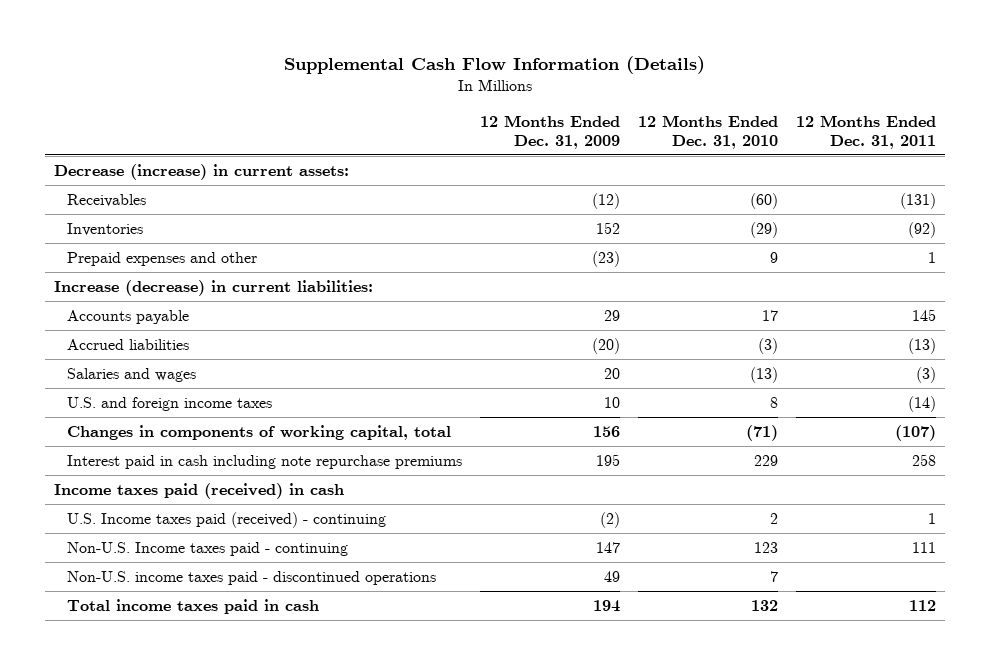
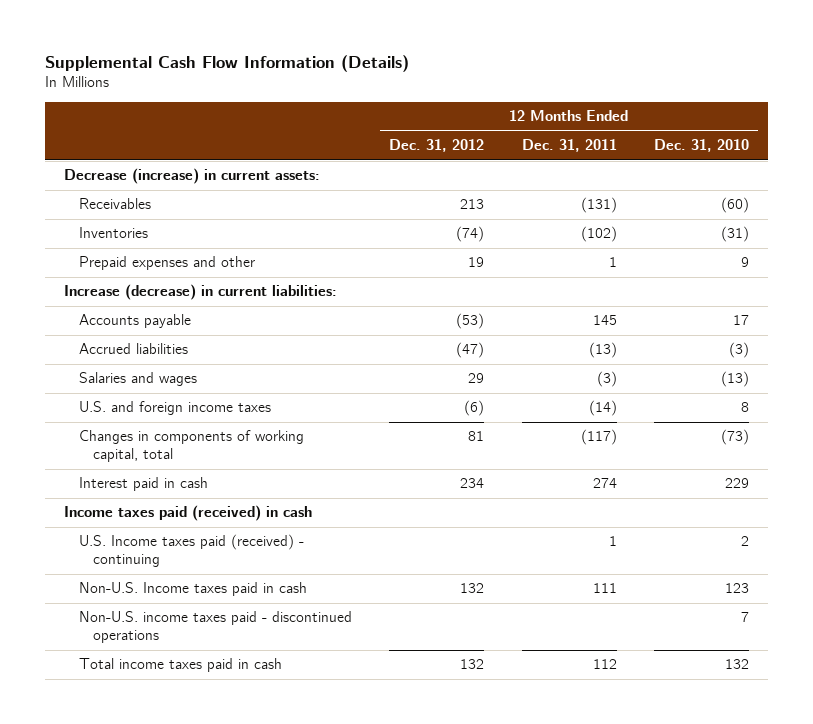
- | 12 Months Ended Dec. 31, 2009 | 12 Months Ended Dec. 31, 2010 | 12 Months Ended Dec. 31, 2011
+ | 12 Months Ended Dec. 31, 2012 | 12 Months Ended Dec. 31, 2011 | 12 Months Ended Dec. 31, 2010
- Inventories | 152 | (29) | (92)
+ Inventories | (74) | (102) | (31)
- Changes in components of working capital, total | 156 | (71) | (107)
- Interest paid in cash including note repurchase premiums | 195 | 229 | 258
+ Changes in components of working capital, total | 81 | (117) | (73)
+ Interest paid in cash | 234 | 274 | 229
- Non-U.S. Income taxes paid - continuing | 147 | 123 | 111
+ Non-U.S. Income taxes paid in cash | 132 | 111 | 123

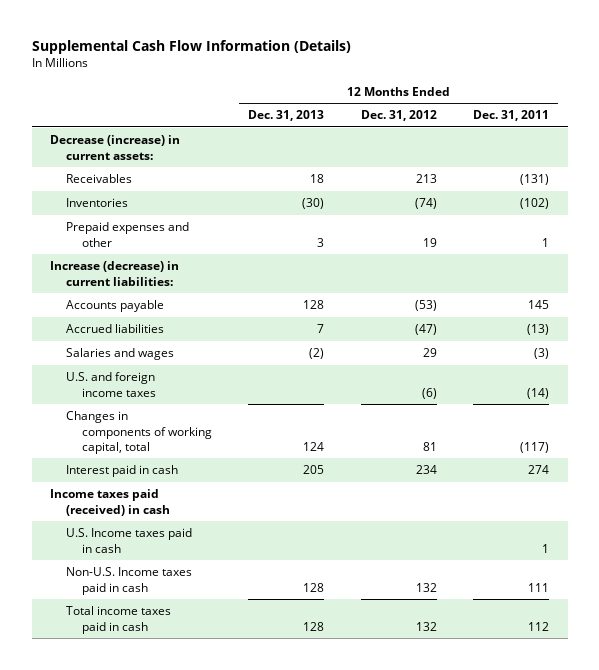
- | 12 Months Ended Dec. 31, 2012 | 12 Months Ended Dec. 31, 2011 | 12 Months Ended Dec. 31, 2010
+ | 12 Months Ended Dec. 31, 2013 | 12 Months Ended Dec. 31, 2012 | 12 Months Ended Dec. 31, 2011
- U.S. Income taxes paid (received) - continuing | | 1 | 2
+ U.S. Income taxes paid in cash | | | 1
- Non-U.S. income taxes paid - discontinued operations | | | 7

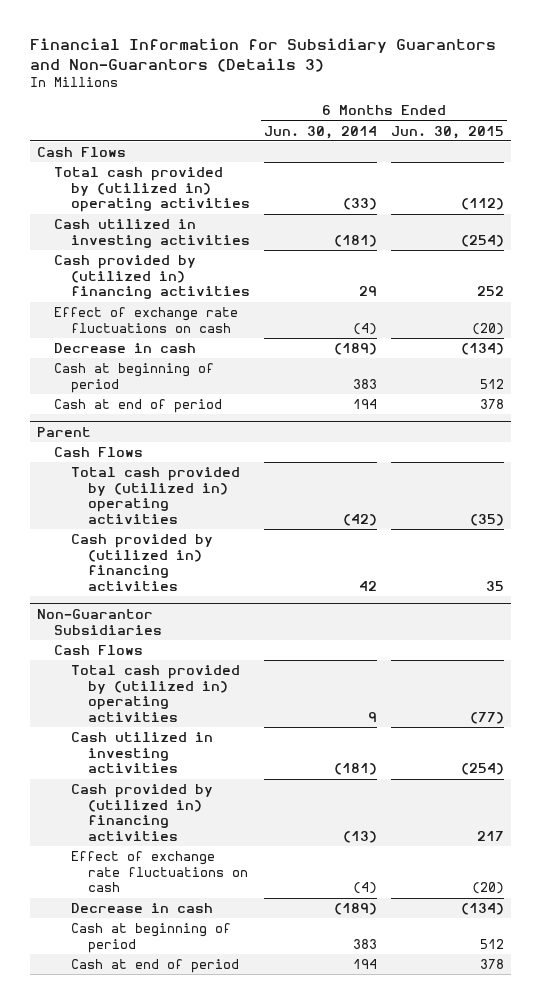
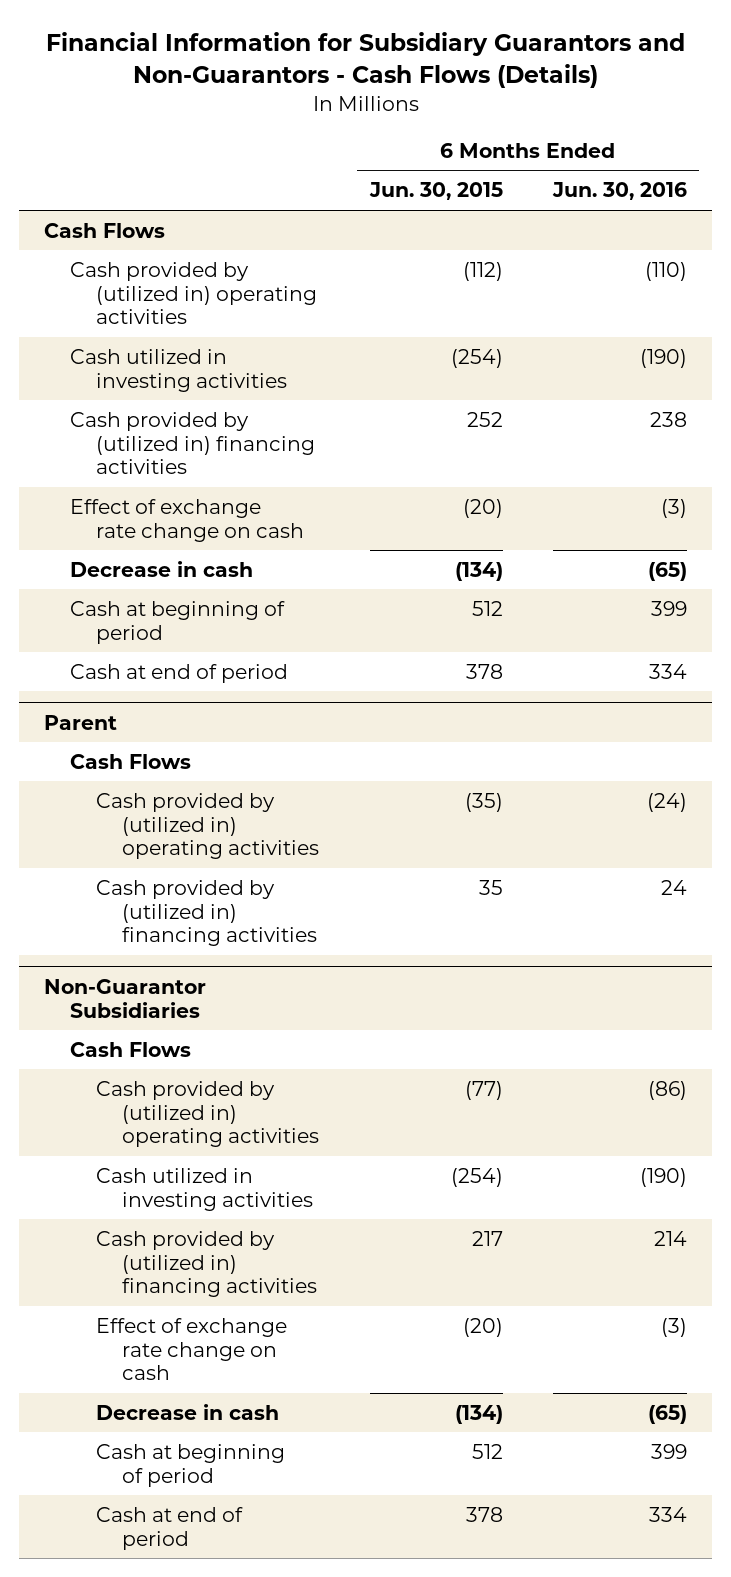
- Financial Information for Subsidiary Guarantors and Non-Guarantors (Details 3)
+ Financial Information for Subsidiary Guarantors and Non-Guarantors - Cash Flows (Details)
- | 6 Months Ended Jun. 30, 2014 | 6 Months Ended Jun. 30, 2015
+ | 6 Months Ended Jun. 30, 2015 | 6 Months Ended Jun. 30, 2016
- Total cash provided by (utilized in) operating activities | (33) | (112)
+ Cash provided by (utilized in) operating activities | (112) | (110)
- Effect of exchange rate fluctuations on cash | (4) | (20)
+ Effect of exchange rate change on cash | (20) | (3)
@ Parent
- Total cash provided by (utilized in) operating activities | (42) | (35)
+ Cash provided by (utilized in) operating activities | (35) | (24)
@ Non-Guarantor Subsidiaries
- Total cash provided by (utilized in) operating activities | 9 | (77)
+ Cash provided by (utilized in) operating activities | (77) | (86)
- Effect of exchange rate fluctuations on cash | (4) | (20)
+ Effect of exchange rate change on cash | (20) | (3)

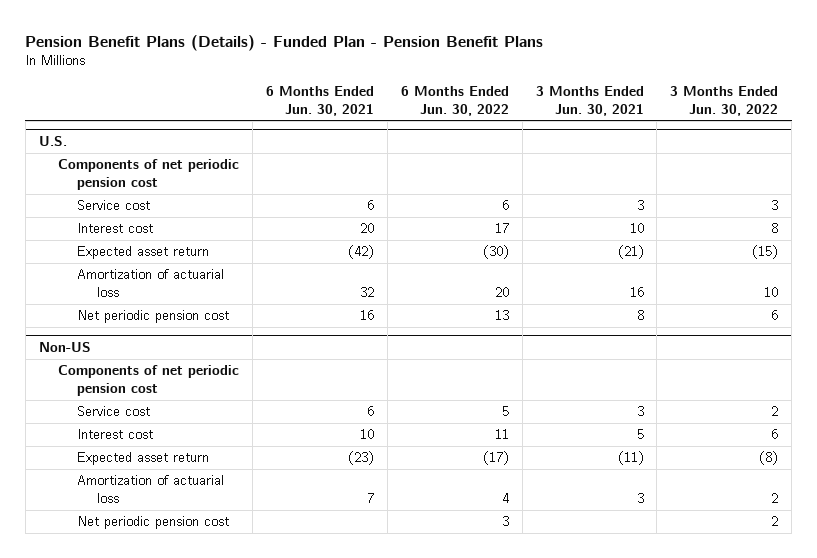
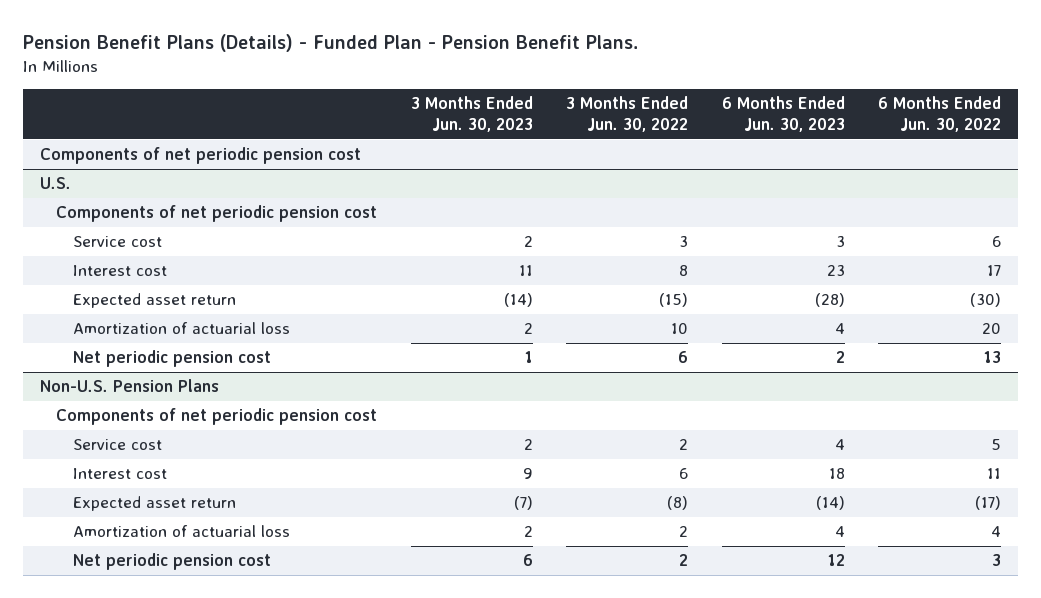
- Pension Benefit Plans (Details) - Funded Plan - Pension Benefit Plans
+ Pension Benefit Plans (Details) - Funded Plan - Pension Benefit Plans.
- | 6 Months Ended Jun. 30, 2021 | 6 Months Ended Jun. 30, 2022 | 3 Months Ended Jun. 30, 2021 | 3 Months Ended Jun. 30, 2022
+ | 3 Months Ended Jun. 30, 2023 | 3 Months Ended Jun. 30, 2022 | 6 Months Ended Jun. 30, 2023 | 6 Months Ended Jun. 30, 2022
+ Components of net periodic pension cost
- Non-US
+ Non-U.S. Pension Plans

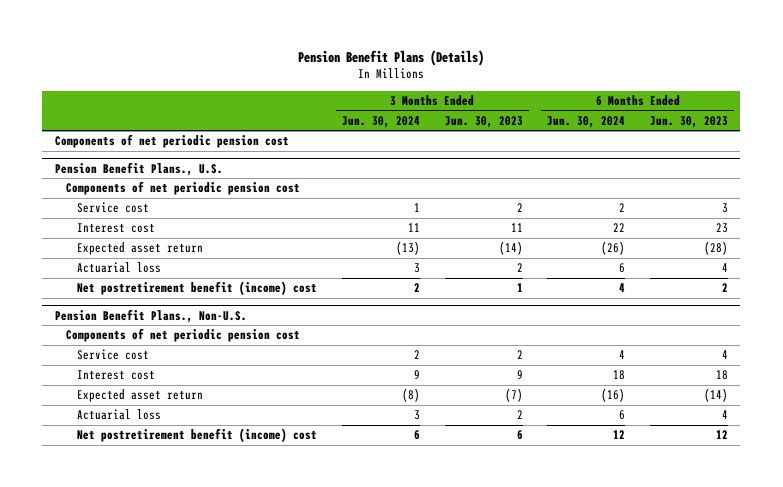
- Pension Benefit Plans (Details) - Funded Plan - Pension Benefit Plans.
+ Pension Benefit Plans (Details)
- | 3 Months Ended Jun. 30, 2023 | 3 Months Ended Jun. 30, 2022 | 6 Months Ended Jun. 30, 2023 | 6 Months Ended Jun. 30, 2022
+ | 3 Months Ended Jun. 30, 2024 | 3 Months Ended Jun. 30, 2023 | 6 Months Ended Jun. 30, 2024 | 6 Months Ended Jun. 30, 2023
- U.S.
+ Pension Benefit Plans., U.S.
- Amortization of actuarial loss | 2 | 10 | 4 | 20
- Net periodic pension cost | 1 | 6 | 2 | 13
- Non-U.S. Pension Plans
+ Actuarial loss | 3 | 2 | 6 | 4
+ Net postretirement benefit (income) cost | 2 | 1 | 4 | 2
+ Pension Benefit Plans., Non-U.S.
- Amortization of actuarial loss | 2 | 2 | 4 | 4
- Net periodic pension cost | 6 | 2 | 12 | 3
+ Actuarial loss | 3 | 2 | 6 | 4
+ Net postretirement benefit (income) cost | 6 | 6 | 12 | 12

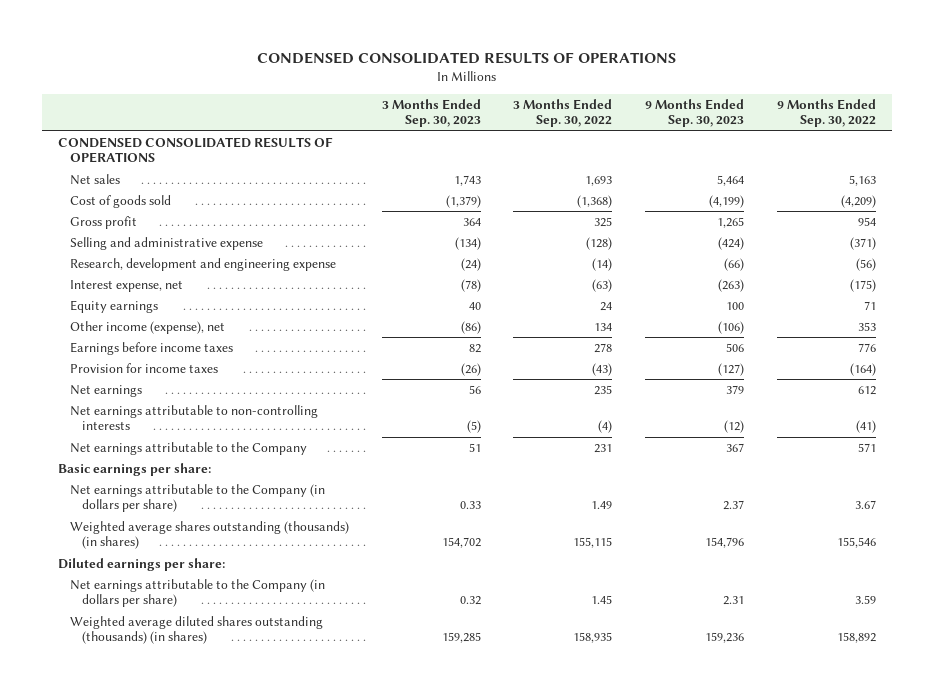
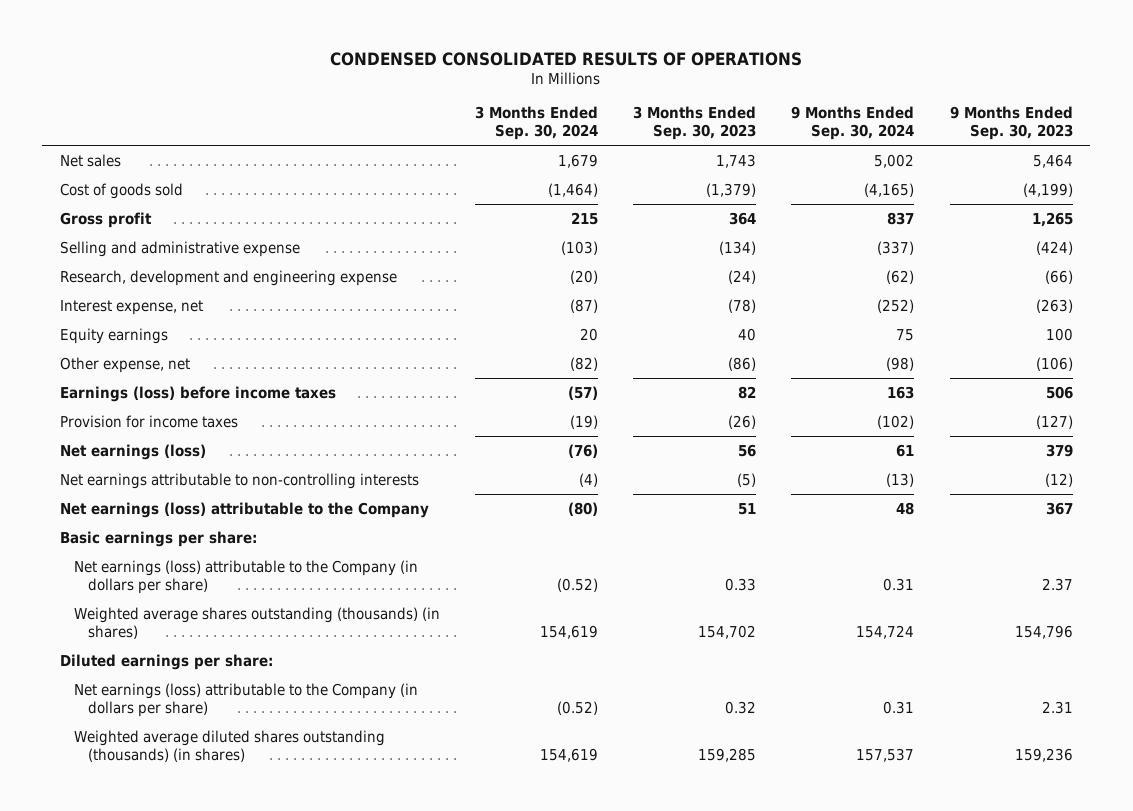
- | 3 Months Ended Sep. 30, 2023 | 3 Months Ended Sep. 30, 2022 | 9 Months Ended Sep. 30, 2023 | 9 Months Ended Sep. 30, 2022
+ | 3 Months Ended Sep. 30, 2024 | 3 Months Ended Sep. 30, 2023 | 9 Months Ended Sep. 30, 2024 | 9 Months Ended Sep. 30, 2023
- CONDENSED CONSOLIDATED RESULTS OF OPERATIONS
- Other income (expense), net | (86) | 134 | (106) | 353
- Earnings before income taxes | 82 | 278 | 506 | 776
+ Other expense, net | (82) | (86) | (98) | (106)
+ Earnings (loss) before income taxes | (57) | 82 | 163 | 506
- Net earnings | 56 | 235 | 379 | 612
+ Net earnings (loss) | (76) | 56 | 61 | 379
- Net earnings attributable to the Company | 51 | 231 | 367 | 571
+ Net earnings (loss) attributable to the Company | (80) | 51 | 48 | 367
- Net earnings attributable to the Company (in dollars per share) | 0.33 | 1.49 | 2.37 | 3.67
+ Net earnings (loss) attributable to the Company (in dollars per share) | (0.52) | 0.33 | 0.31 | 2.37
- Net earnings attributable to the Company (in dollars per share) | 0.32 | 1.45 | 2.31 | 3.59
+ Net earnings (loss) attributable to the Company (in dollars per share) | (0.52) | 0.32 | 0.31 | 2.31

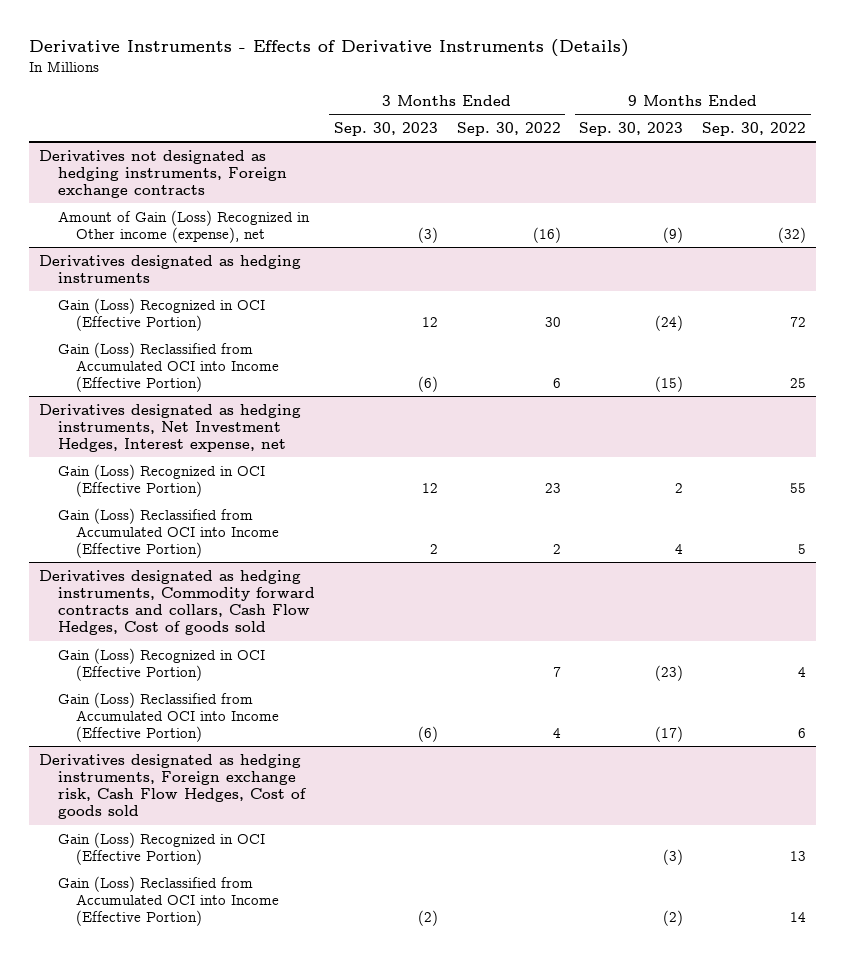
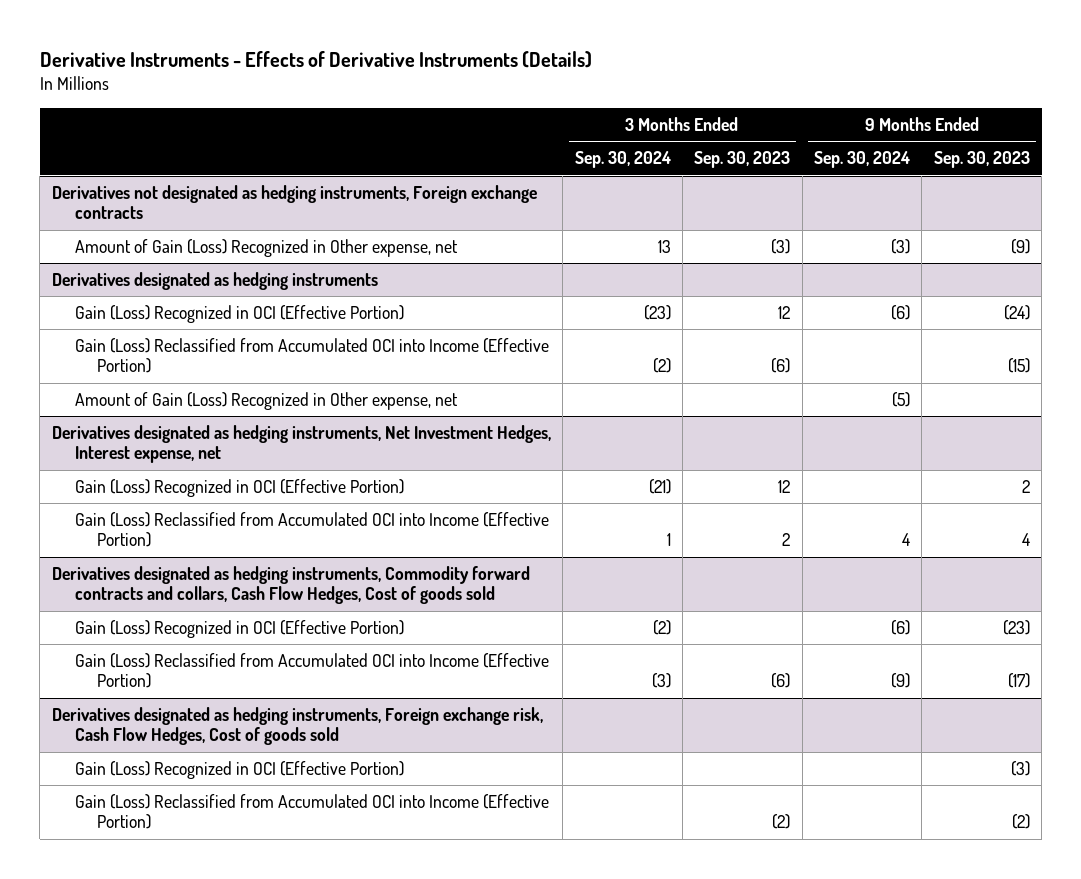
- | 3 Months Ended Sep. 30, 2023 | 3 Months Ended Sep. 30, 2022 | 9 Months Ended Sep. 30, 2023 | 9 Months Ended Sep. 30, 2022
+ | 3 Months Ended Sep. 30, 2024 | 3 Months Ended Sep. 30, 2023 | 9 Months Ended Sep. 30, 2024 | 9 Months Ended Sep. 30, 2023
@ Derivatives not designated as hedging instruments, Foreign exchange contracts
- Amount of Gain (Loss) Recognized in Other income (expense), net | (3) | (16) | (9) | (32)
+ Amount of Gain (Loss) Recognized in Other expense, net | 13 | (3) | (3) | (9)
@ Derivatives designated as hedging instruments
+ Amount of Gain (Loss) Recognized in Other expense, net | | | (5) |

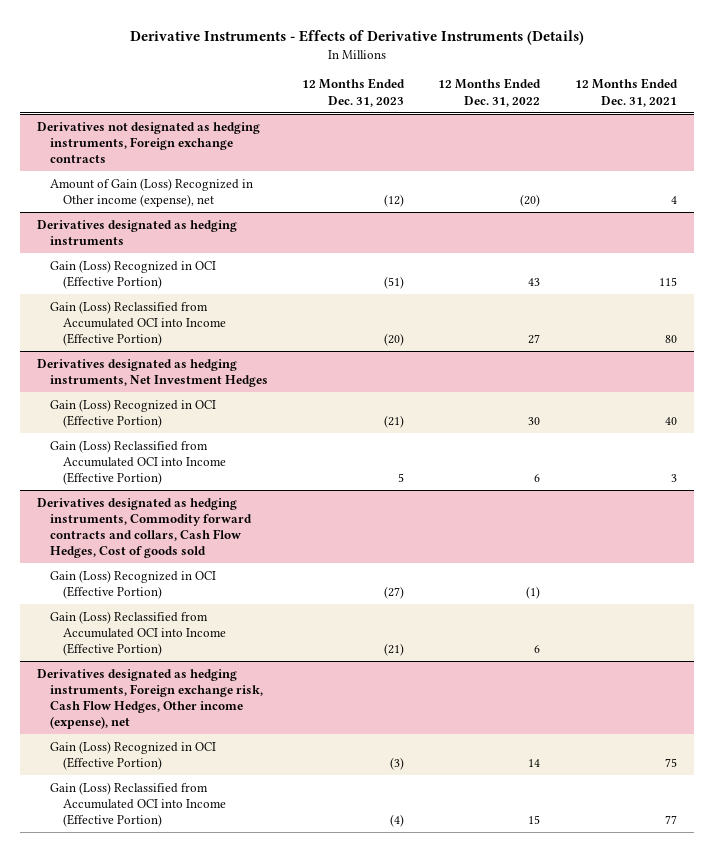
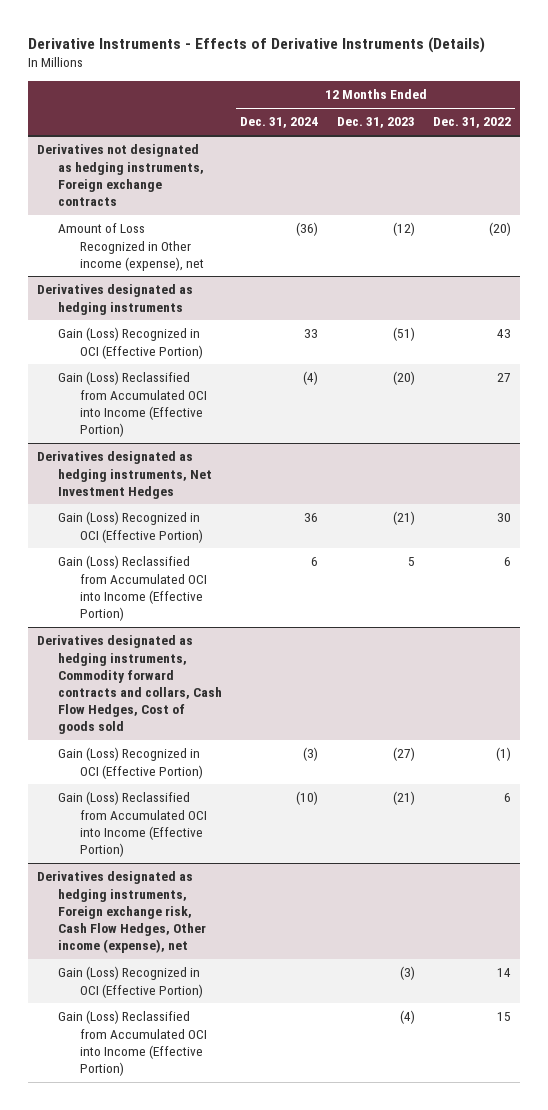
- | 12 Months Ended Dec. 31, 2023 | 12 Months Ended Dec. 31, 2022 | 12 Months Ended Dec. 31, 2021
+ | 12 Months Ended Dec. 31, 2024 | 12 Months Ended Dec. 31, 2023 | 12 Months Ended Dec. 31, 2022
@ Derivatives not designated as hedging instruments, Foreign exchange contracts
- Amount of Gain (Loss) Recognized in Other income (expense), net | (12) | (20) | 4
+ Amount of Loss Recognized in Other income (expense), net | (36) | (12) | (20)

